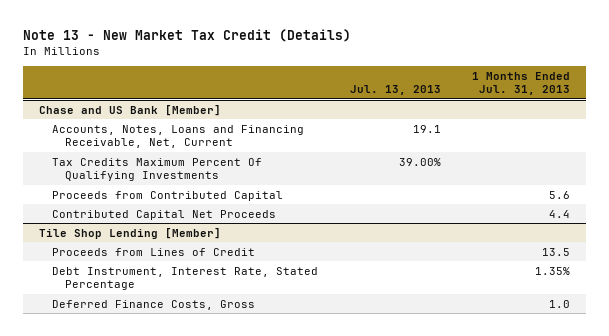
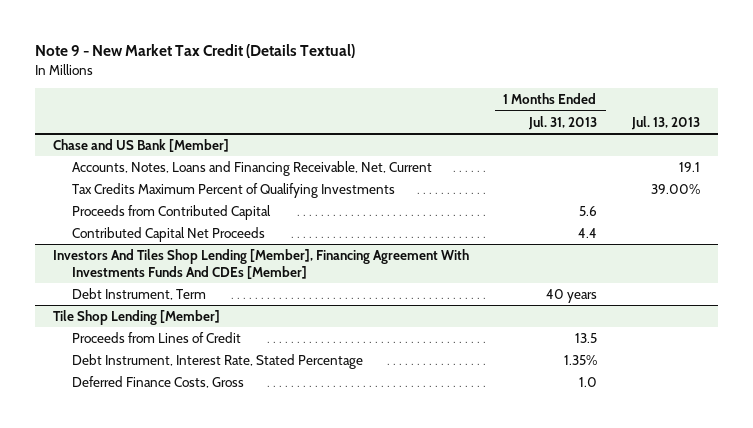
- Note 13 - New Market Tax Credit (Details)
+ Note 9 - New Market Tax Credit (Details Textual)
- | Jul. 13, 2013 | 1 Months Ended Jul. 31, 2013
+ | 1 Months Ended Jul. 31, 2013 | Jul. 13, 2013
@ Chase and US Bank [Member]
- Tax Credits Maximum Percent Of Qualifying Investments | 39.00% |
+ Tax Credits Maximum Percent of Qualifying Investments | | 39.00%
+ Investors And Tiles Shop Lending [Member], Financing Agreement With Investments Funds And CDEs [Member]
+ Debt Instrument, Term | 40 years |

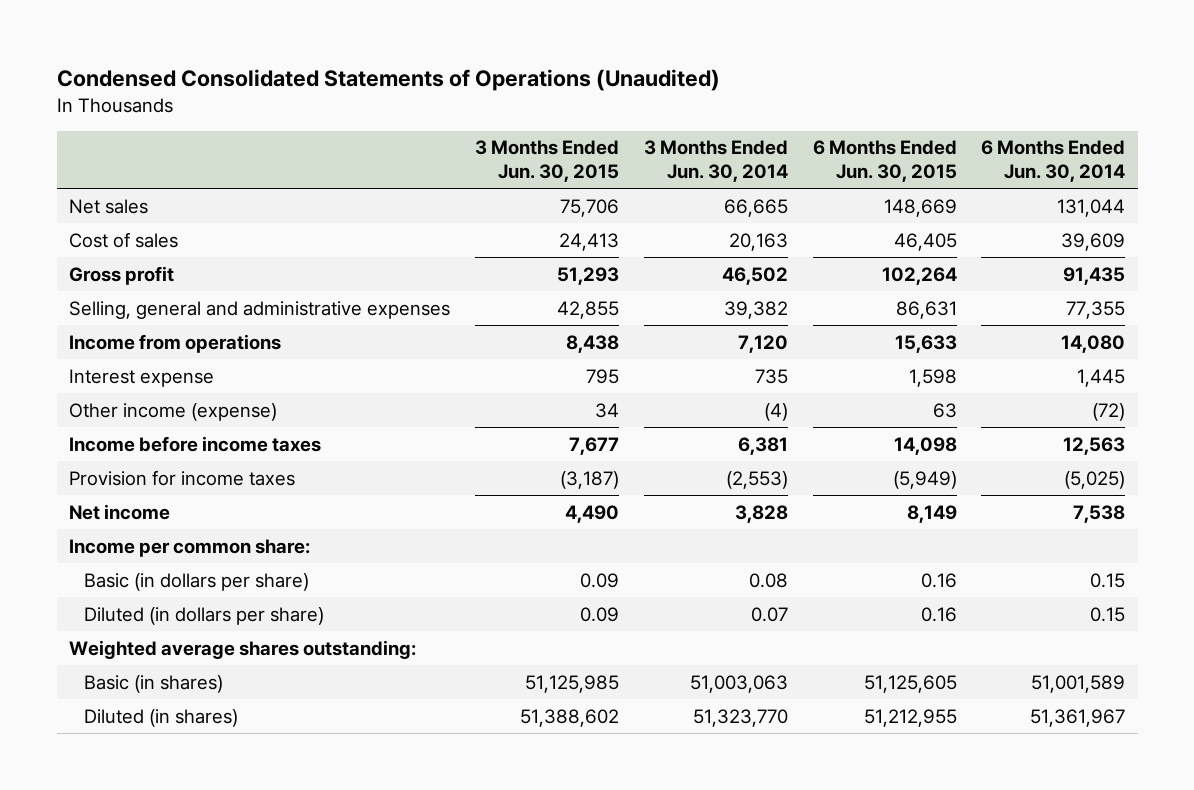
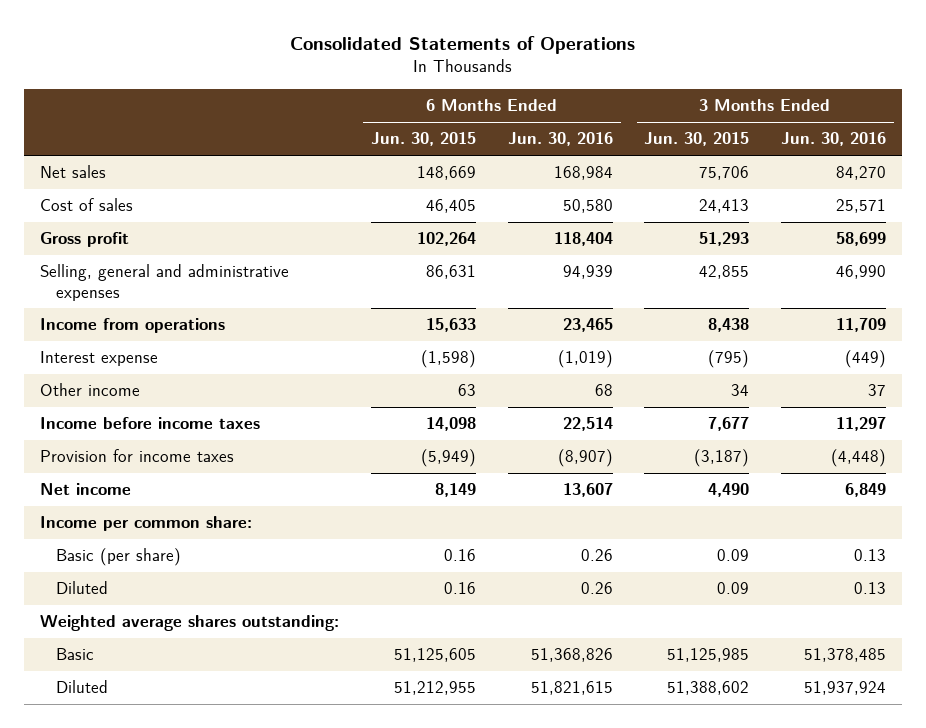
- Condensed Consolidated Statements of Operations (Unaudited)
+ Consolidated Statements of Operations
- | 3 Months Ended Jun. 30, 2015 | 3 Months Ended Jun. 30, 2014 | 6 Months Ended Jun. 30, 2015 | 6 Months Ended Jun. 30, 2014
+ | 6 Months Ended Jun. 30, 2015 | 6 Months Ended Jun. 30, 2016 | 3 Months Ended Jun. 30, 2015 | 3 Months Ended Jun. 30, 2016
- Interest expense | 795 | 735 | 1,598 | 1,445
- Other income (expense) | 34 | (4) | 63 | (72)
+ Interest expense | (1,598) | (1,019) | (795) | (449)
+ Other income | 63 | 68 | 34 | 37
- Basic (in dollars per share) | 0.09 | 0.08 | 0.16 | 0.15
- Diluted (in dollars per share) | 0.09 | 0.07 | 0.16 | 0.15
+ Basic (per share) | 0.16 | 0.26 | 0.09 | 0.13
+ Diluted | 0.16 | 0.26 | 0.09 | 0.13
- Basic (in shares) | 51,125,985 | 51,003,063 | 51,125,605 | 51,001,589
- Diluted (in shares) | 51,388,602 | 51,323,770 | 51,212,955 | 51,361,967
+ Basic | 51,125,605 | 51,368,826 | 51,125,985 | 51,378,485
+ Diluted | 51,212,955 | 51,821,615 | 51,388,602 | 51,937,924

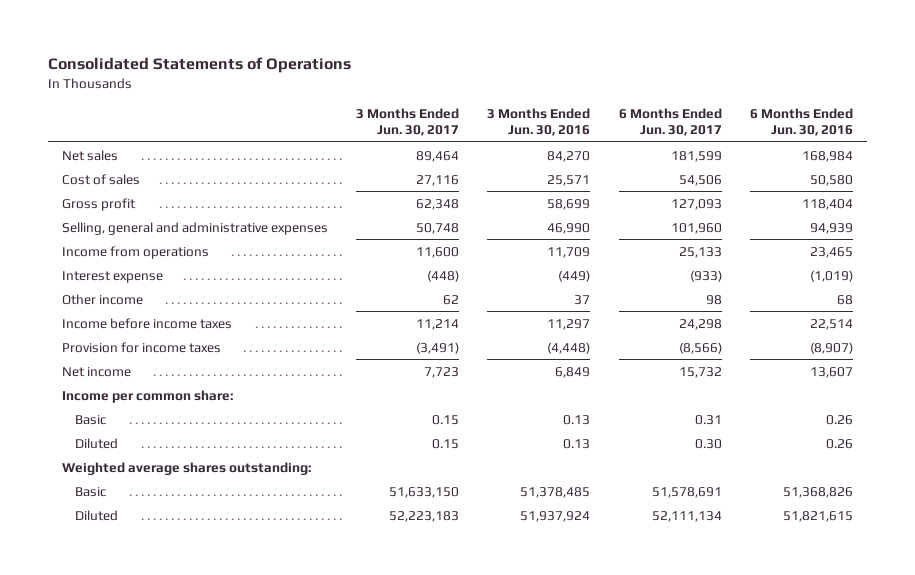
- | 6 Months Ended Jun. 30, 2015 | 6 Months Ended Jun. 30, 2016 | 3 Months Ended Jun. 30, 2015 | 3 Months Ended Jun. 30, 2016
+ | 3 Months Ended Jun. 30, 2017 | 3 Months Ended Jun. 30, 2016 | 6 Months Ended Jun. 30, 2017 | 6 Months Ended Jun. 30, 2016
- Basic (per share) | 0.16 | 0.26 | 0.09 | 0.13
+ Basic | 0.15 | 0.13 | 0.31 | 0.26

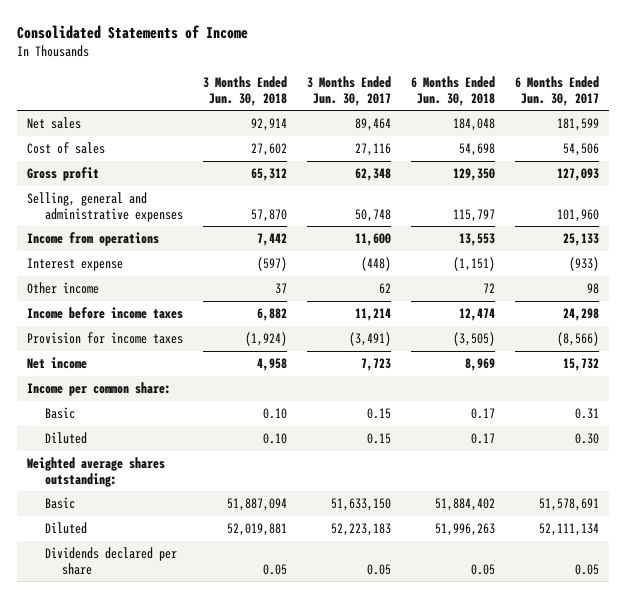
- Consolidated Statements of Operations
+ Consolidated Statements of Income
- | 3 Months Ended Jun. 30, 2017 | 3 Months Ended Jun. 30, 2016 | 6 Months Ended Jun. 30, 2017 | 6 Months Ended Jun. 30, 2016
+ | 3 Months Ended Jun. 30, 2018 | 3 Months Ended Jun. 30, 2017 | 6 Months Ended Jun. 30, 2018 | 6 Months Ended Jun. 30, 2017
+ Dividends declared per share | 0.05 | 0.05 | 0.05 | 0.05

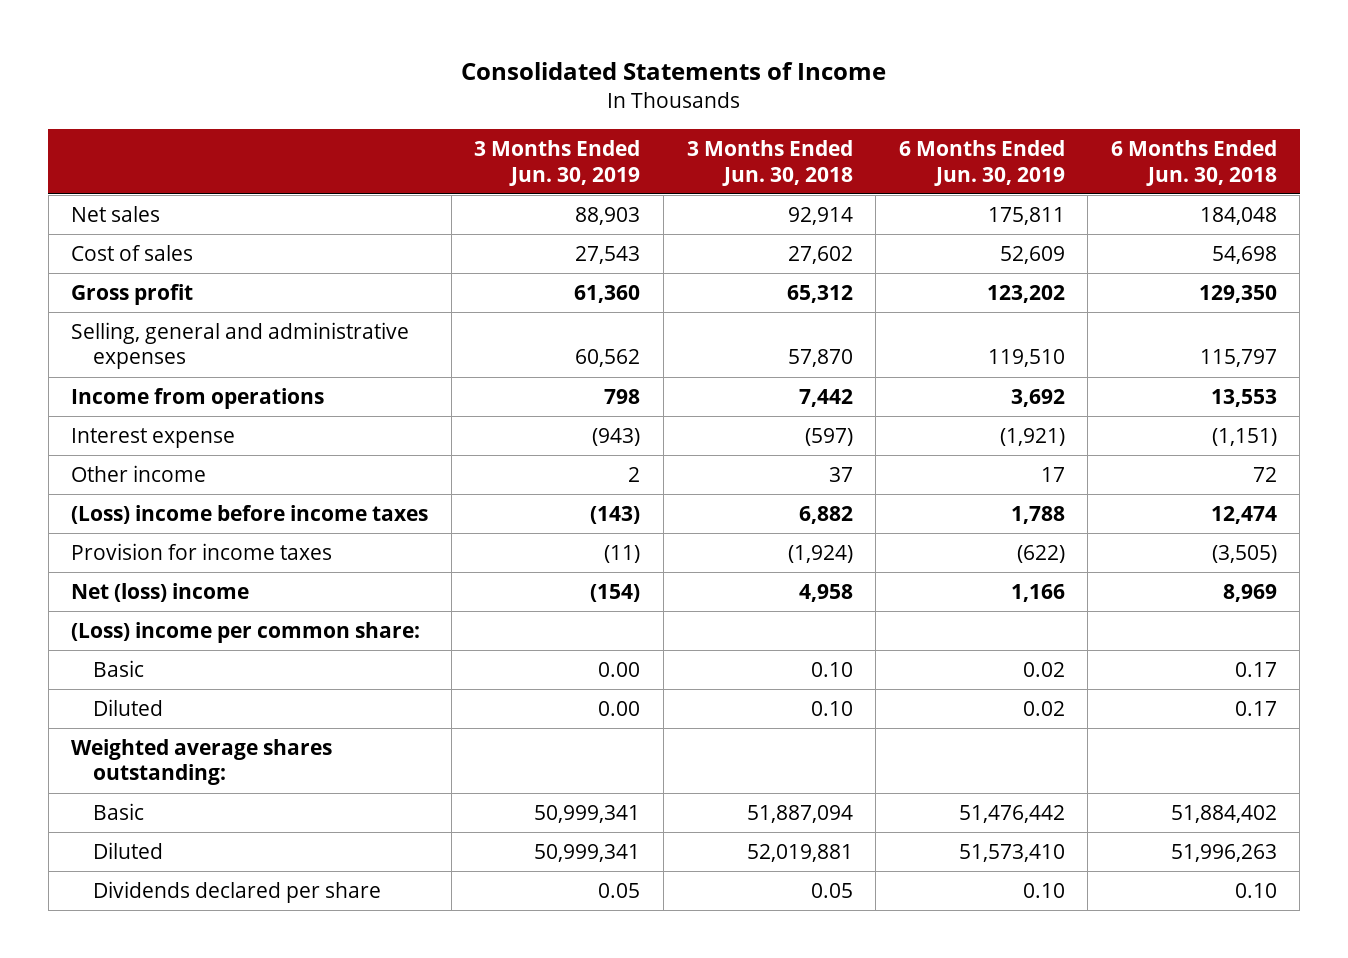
- | 3 Months Ended Jun. 30, 2018 | 3 Months Ended Jun. 30, 2017 | 6 Months Ended Jun. 30, 2018 | 6 Months Ended Jun. 30, 2017
+ | 3 Months Ended Jun. 30, 2019 | 3 Months Ended Jun. 30, 2018 | 6 Months Ended Jun. 30, 2019 | 6 Months Ended Jun. 30, 2018
- Income before income taxes | 6,882 | 11,214 | 12,474 | 24,298
+ (Loss) income before income taxes | (143) | 6,882 | 1,788 | 12,474
- Net income | 4,958 | 7,723 | 8,969 | 15,732
- Income per common share:
+ Net (loss) income | (154) | 4,958 | 1,166 | 8,969
+ (Loss) income per common share:
- Dividends declared per share | 0.05 | 0.05 | 0.05 | 0.05
+ Dividends declared per share | 0.05 | 0.05 | 0.10 | 0.10

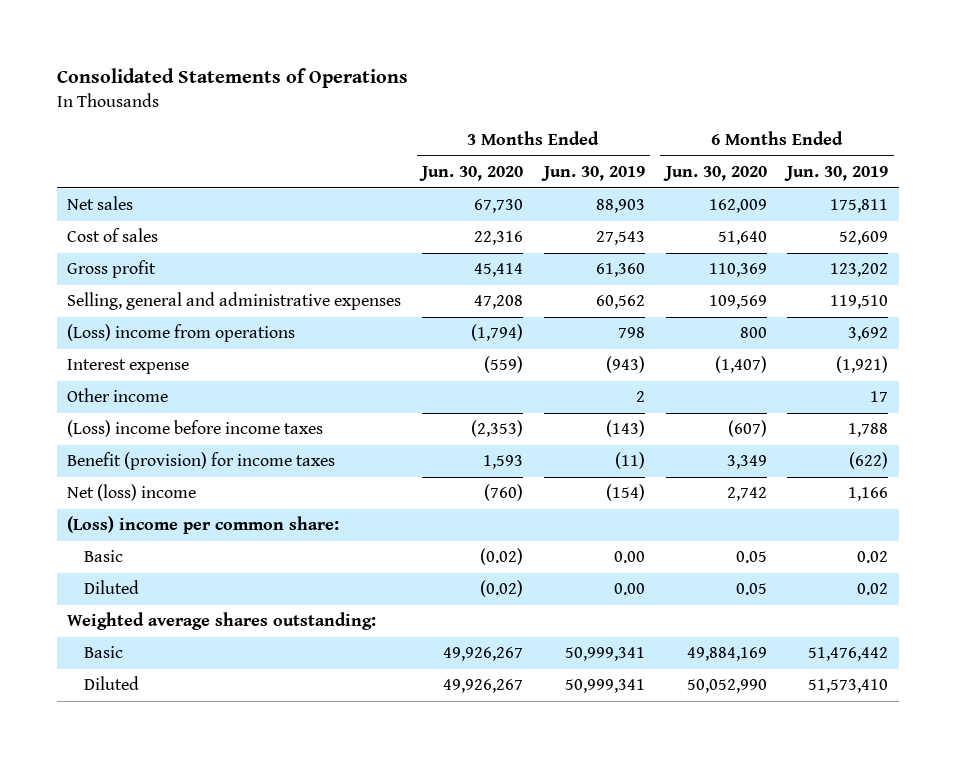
- Consolidated Statements of Income
+ Consolidated Statements of Operations
- | 3 Months Ended Jun. 30, 2019 | 3 Months Ended Jun. 30, 2018 | 6 Months Ended Jun. 30, 2019 | 6 Months Ended Jun. 30, 2018
+ | 3 Months Ended Jun. 30, 2020 | 3 Months Ended Jun. 30, 2019 | 6 Months Ended Jun. 30, 2020 | 6 Months Ended Jun. 30, 2019
- Income from operations | 798 | 7,442 | 3,692 | 13,553
+ (Loss) income from operations | (1,794) | 798 | 800 | 3,692
- Provision for income taxes | (11) | (1,924) | (622) | (3,505)
+ Benefit (provision) for income taxes | 1,593 | (11) | 3,349 | (622)
- Dividends declared per share | 0.05 | 0.05 | 0.10 | 0.10

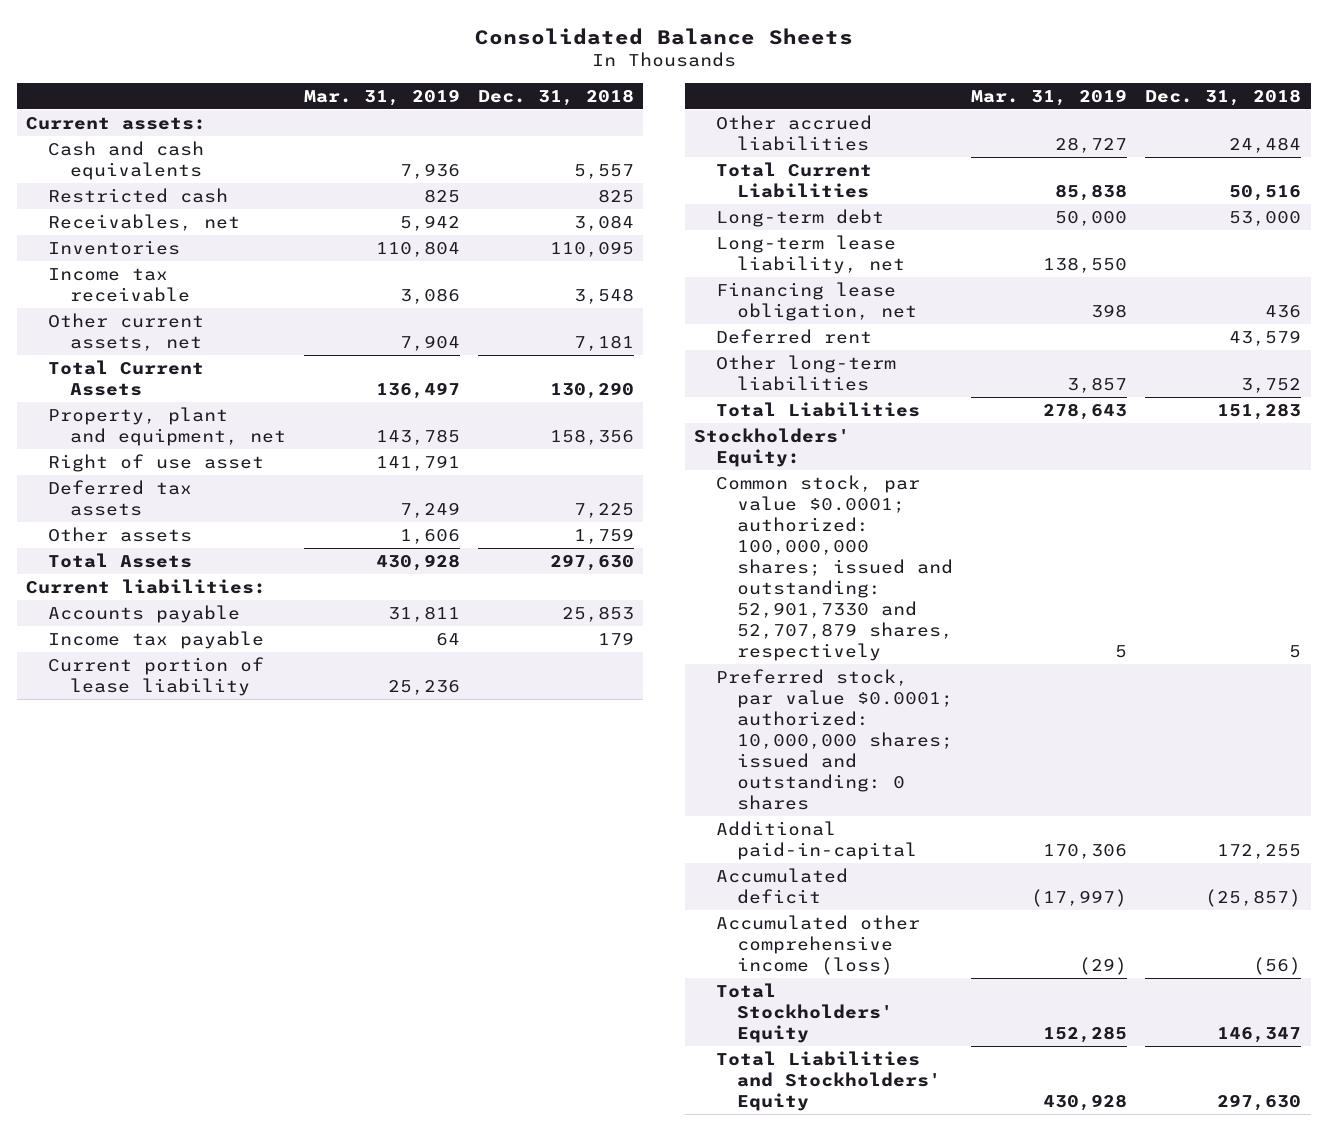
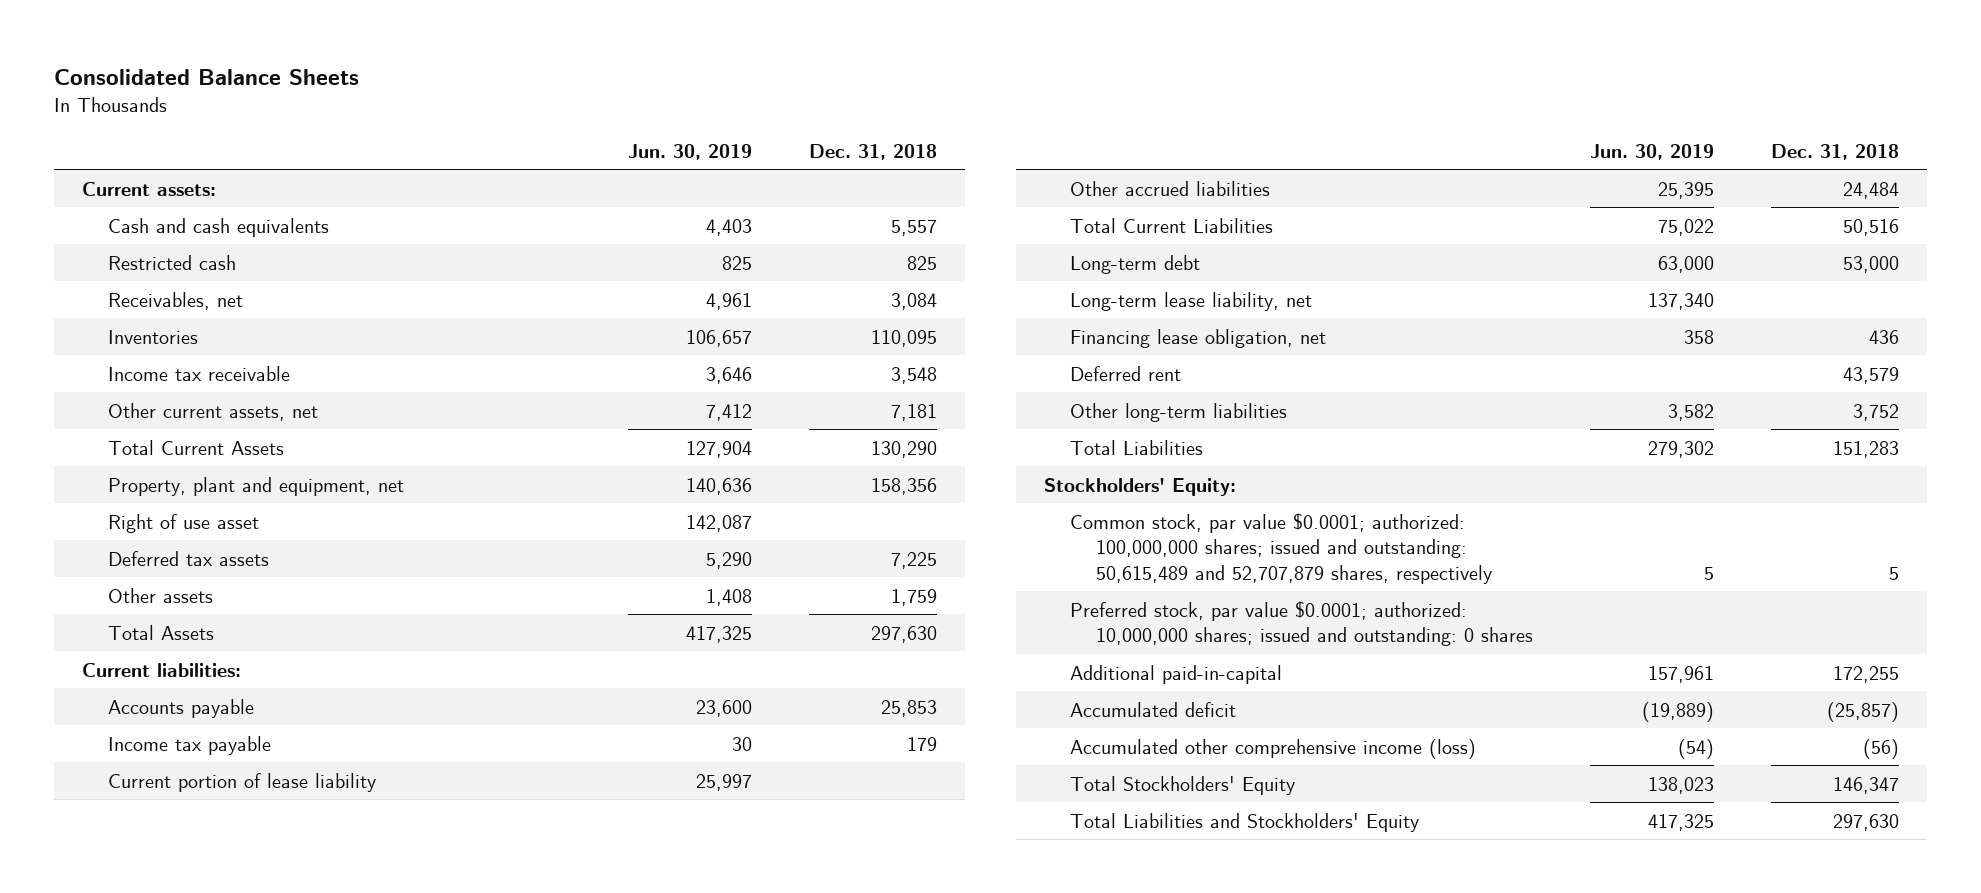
- | Mar. 31, 2019 | Dec. 31, 2018
+ | Jun. 30, 2019 | Dec. 31, 2018
- Common stock, par value $0.0001; authorized: 100,000,000 shares; issued and outstanding: 52,901,7330 and 52,707,879 shares, respectively | 5 | 5
+ Common stock, par value $0.0001; authorized: 100,000,000 shares; issued and outstanding: 50,615,489 and 52,707,879 shares, respectively | 5 | 5

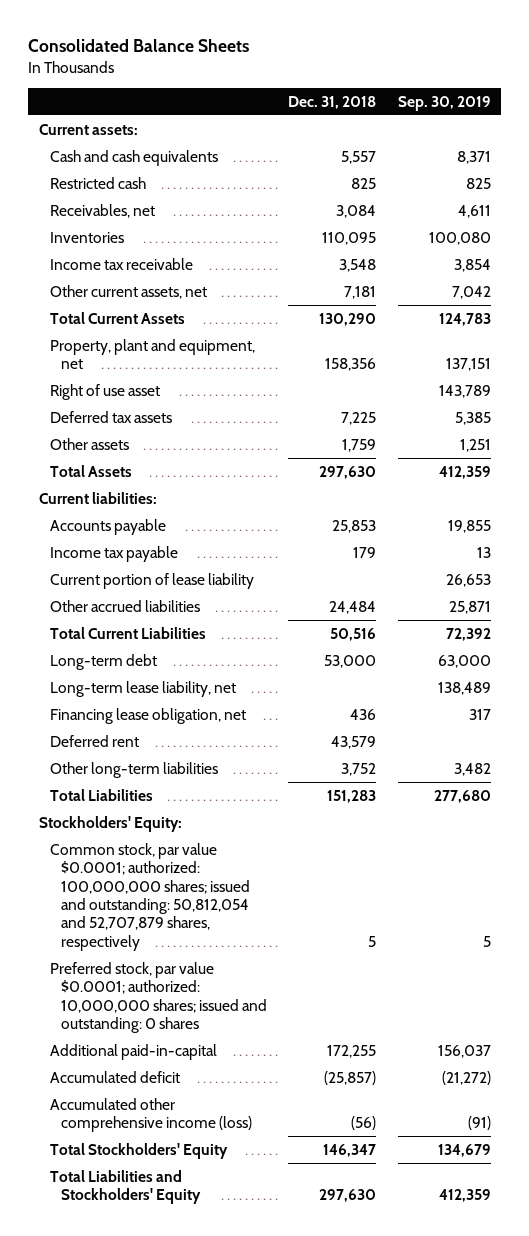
- | Jun. 30, 2019 | Dec. 31, 2018
+ | Dec. 31, 2018 | Sep. 30, 2019
- Common stock, par value $0.0001; authorized: 100,000,000 shares; issued and outstanding: 50,615,489 and 52,707,879 shares, respectively | 5 | 5
+ Common stock, par value $0.0001; authorized: 100,000,000 shares; issued and outstanding: 50,812,054 and 52,707,879 shares, respectively | 5 | 5

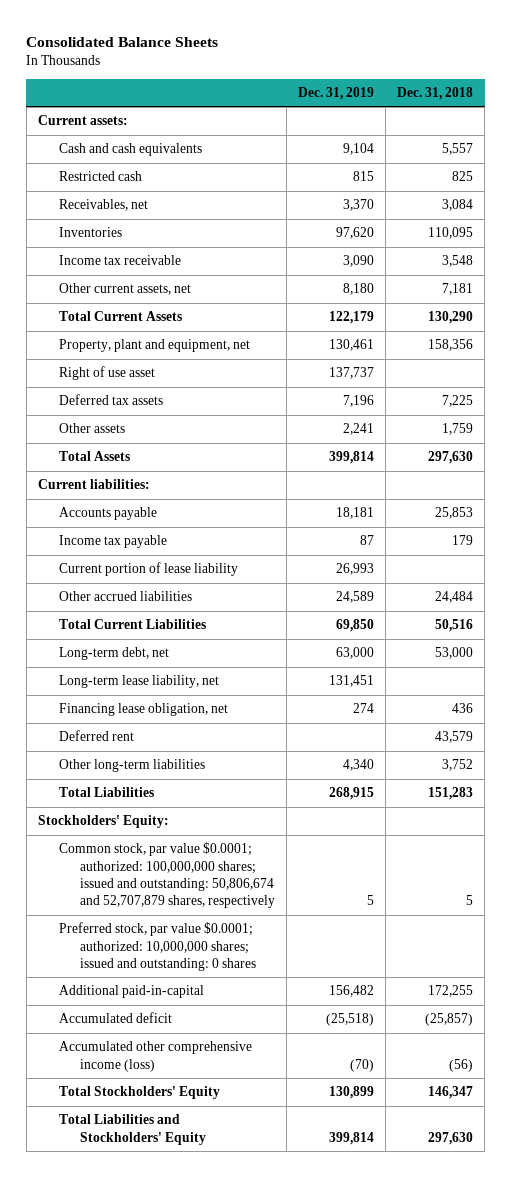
- | Dec. 31, 2018 | Sep. 30, 2019
+ | Dec. 31, 2019 | Dec. 31, 2018
- Long-term debt | 53,000 | 63,000
+ Long-term debt, net | 63,000 | 53,000
- Common stock, par value $0.0001; authorized: 100,000,000 shares; issued and outstanding: 50,812,054 and 52,707,879 shares, respectively | 5 | 5
+ Common stock, par value $0.0001; authorized: 100,000,000 shares; issued and outstanding: 50,806,674 and 52,707,879 shares, respectively | 5 | 5

